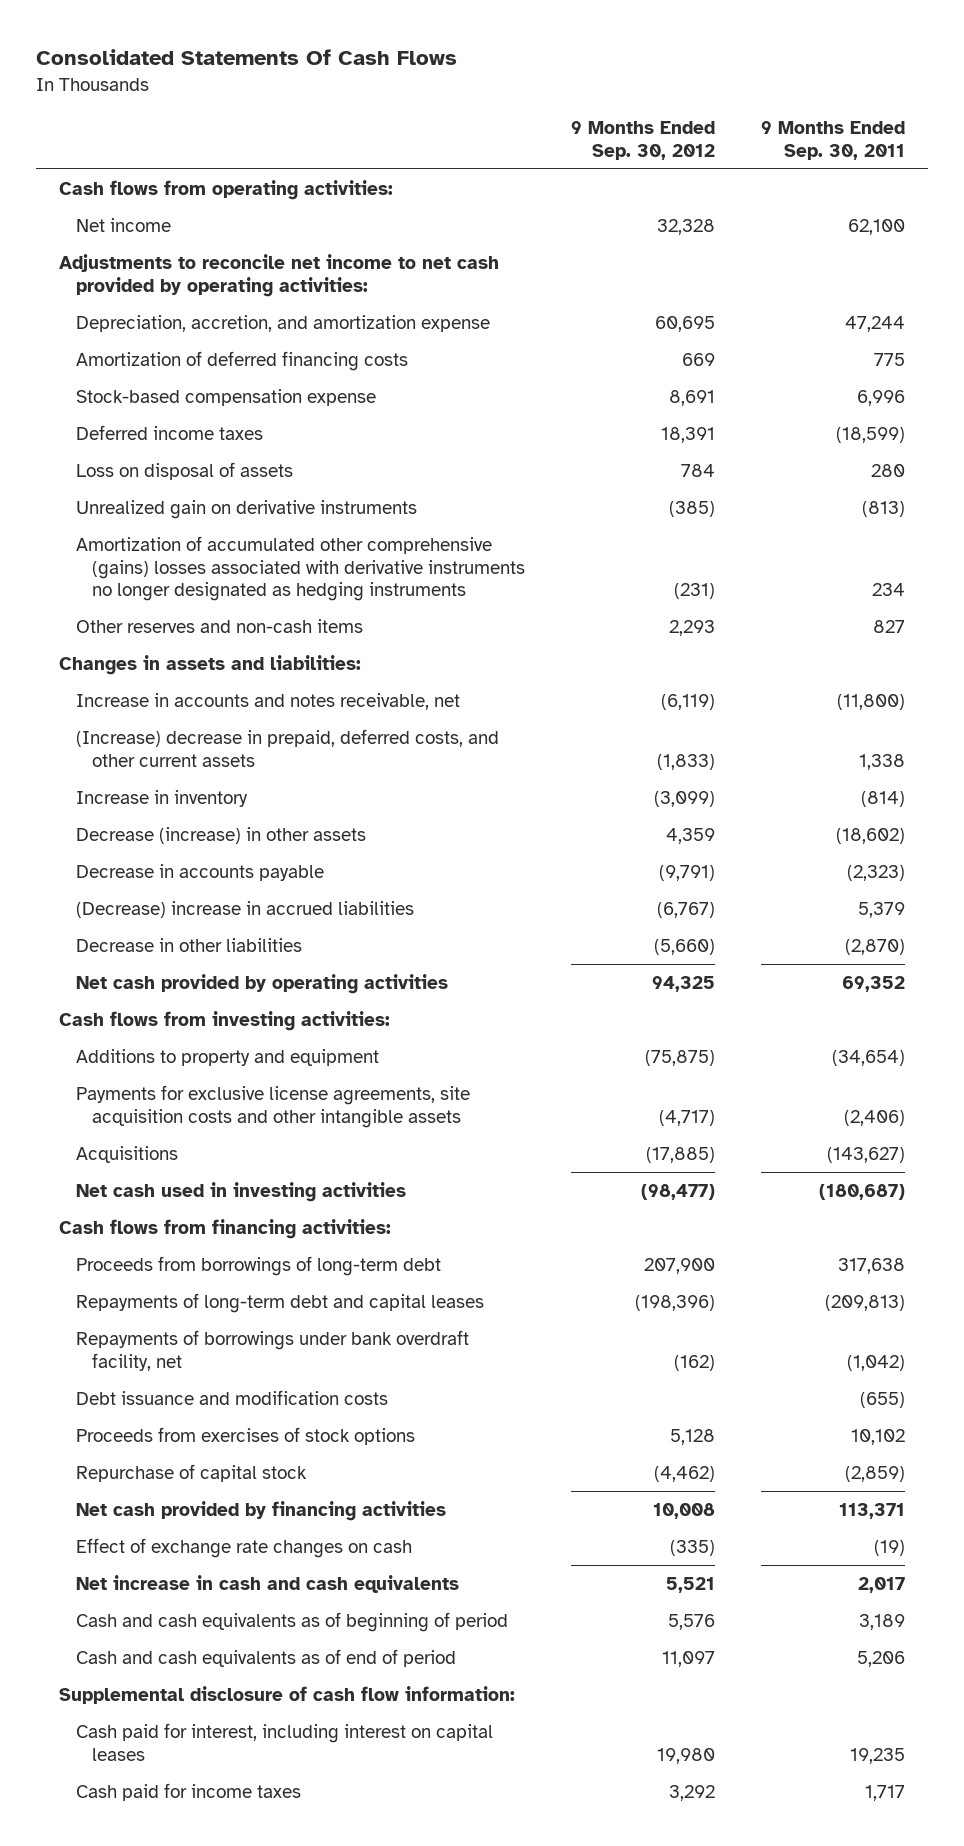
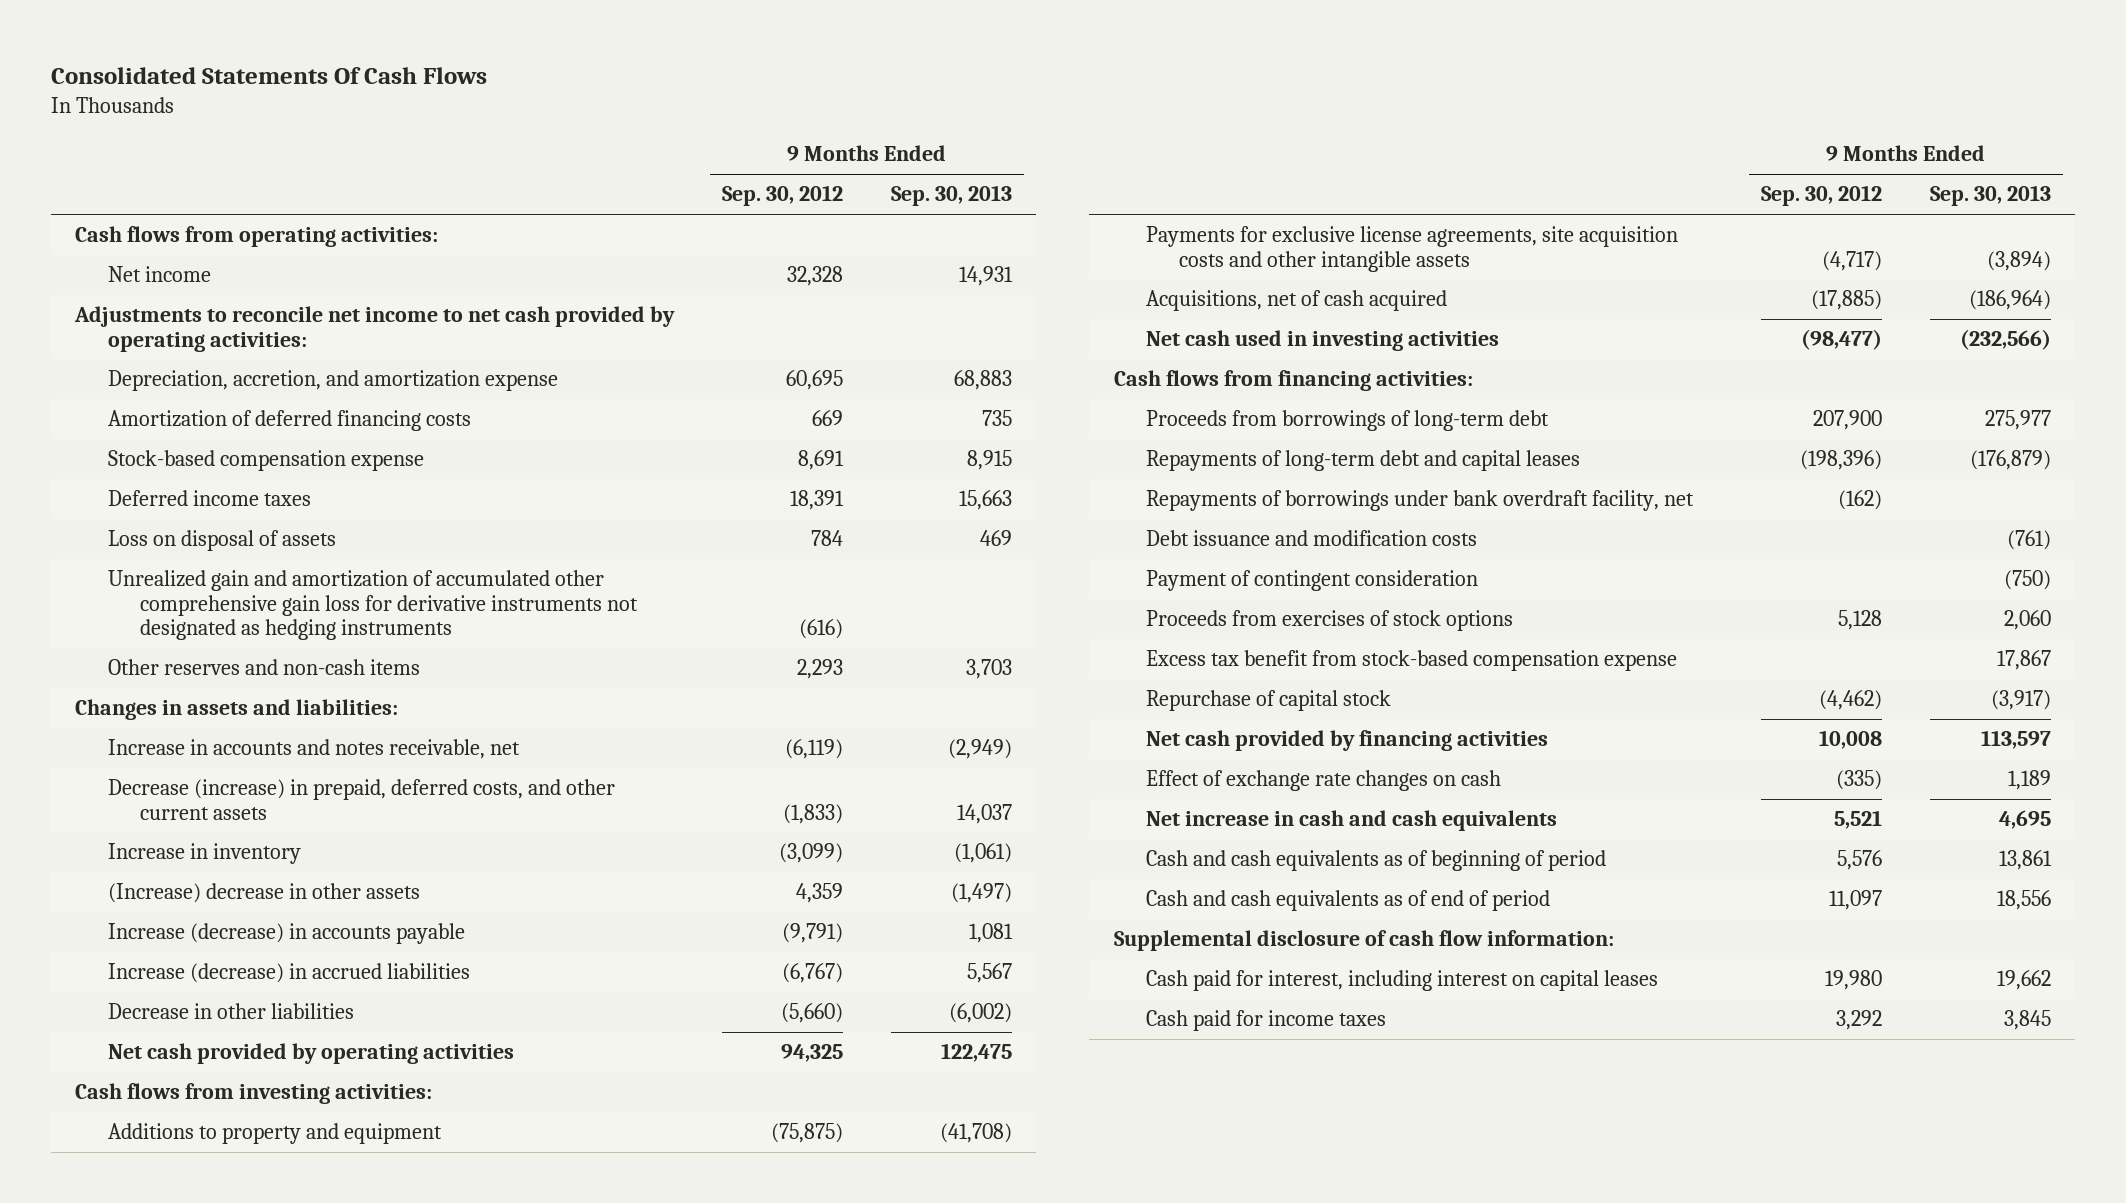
- | 9 Months Ended Sep. 30, 2012 | 9 Months Ended Sep. 30, 2011
+ | 9 Months Ended Sep. 30, 2012 | 9 Months Ended Sep. 30, 2013
- Unrealized gain on derivative instruments | (385) | (813)
- Amortization of accumulated other comprehensive (gains) losses associated with derivative instruments no longer designated as hedging instruments | (231) | 234
+ Unrealized gain and amortization of accumulated other comprehensive gain loss for derivative instruments not designated as hedging instruments | (616) |
- (Increase) decrease in prepaid, deferred costs, and other current assets | (1,833) | 1,338
+ Decrease (increase) in prepaid, deferred costs, and other current assets | (1,833) | 14,037
- Decrease (increase) in other assets | 4,359 | (18,602)
- Decrease in accounts payable | (9,791) | (2,323)
- (Decrease) increase in accrued liabilities | (6,767) | 5,379
+ (Increase) decrease in other assets | 4,359 | (1,497)
+ Increase (decrease) in accounts payable | (9,791) | 1,081
+ Increase (decrease) in accrued liabilities | (6,767) | 5,567
- Acquisitions | (17,885) | (143,627)
+ Acquisitions, net of cash acquired | (17,885) | (186,964)
+ Payment of contingent consideration | | (750)
+ Excess tax benefit from stock-based compensation expense | | 17,867

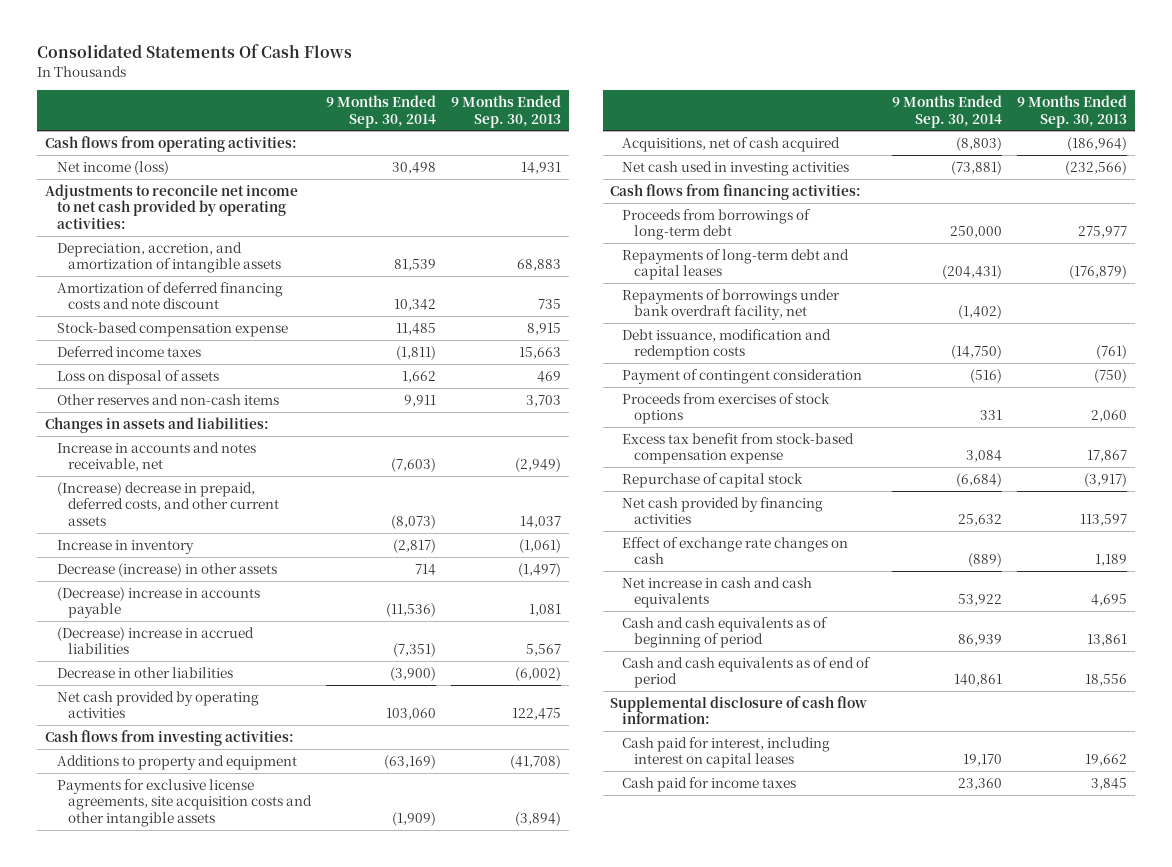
- | 9 Months Ended Sep. 30, 2012 | 9 Months Ended Sep. 30, 2013
+ | 9 Months Ended Sep. 30, 2014 | 9 Months Ended Sep. 30, 2013
- Net income | 32,328 | 14,931
+ Net income (loss) | 30,498 | 14,931
- Depreciation, accretion, and amortization expense | 60,695 | 68,883
- Amortization of deferred financing costs | 669 | 735
+ Depreciation, accretion, and amortization of intangible assets | 81,539 | 68,883
+ Amortization of deferred financing costs and note discount | 10,342 | 735
- Unrealized gain and amortization of accumulated other comprehensive gain loss for derivative instruments not designated as hedging instruments | (616) |
- Decrease (increase) in prepaid, deferred costs, and other current assets | (1,833) | 14,037
+ (Increase) decrease in prepaid, deferred costs, and other current assets | (8,073) | 14,037
- (Increase) decrease in other assets | 4,359 | (1,497)
- Increase (decrease) in accounts payable | (9,791) | 1,081
- Increase (decrease) in accrued liabilities | (6,767) | 5,567
+ Decrease (increase) in other assets | 714 | (1,497)
+ (Decrease) increase in accounts payable | (11,536) | 1,081
+ (Decrease) increase in accrued liabilities | (7,351) | 5,567
- Debt issuance and modification costs | | (761)
+ Debt issuance, modification and redemption costs | (14,750) | (761)

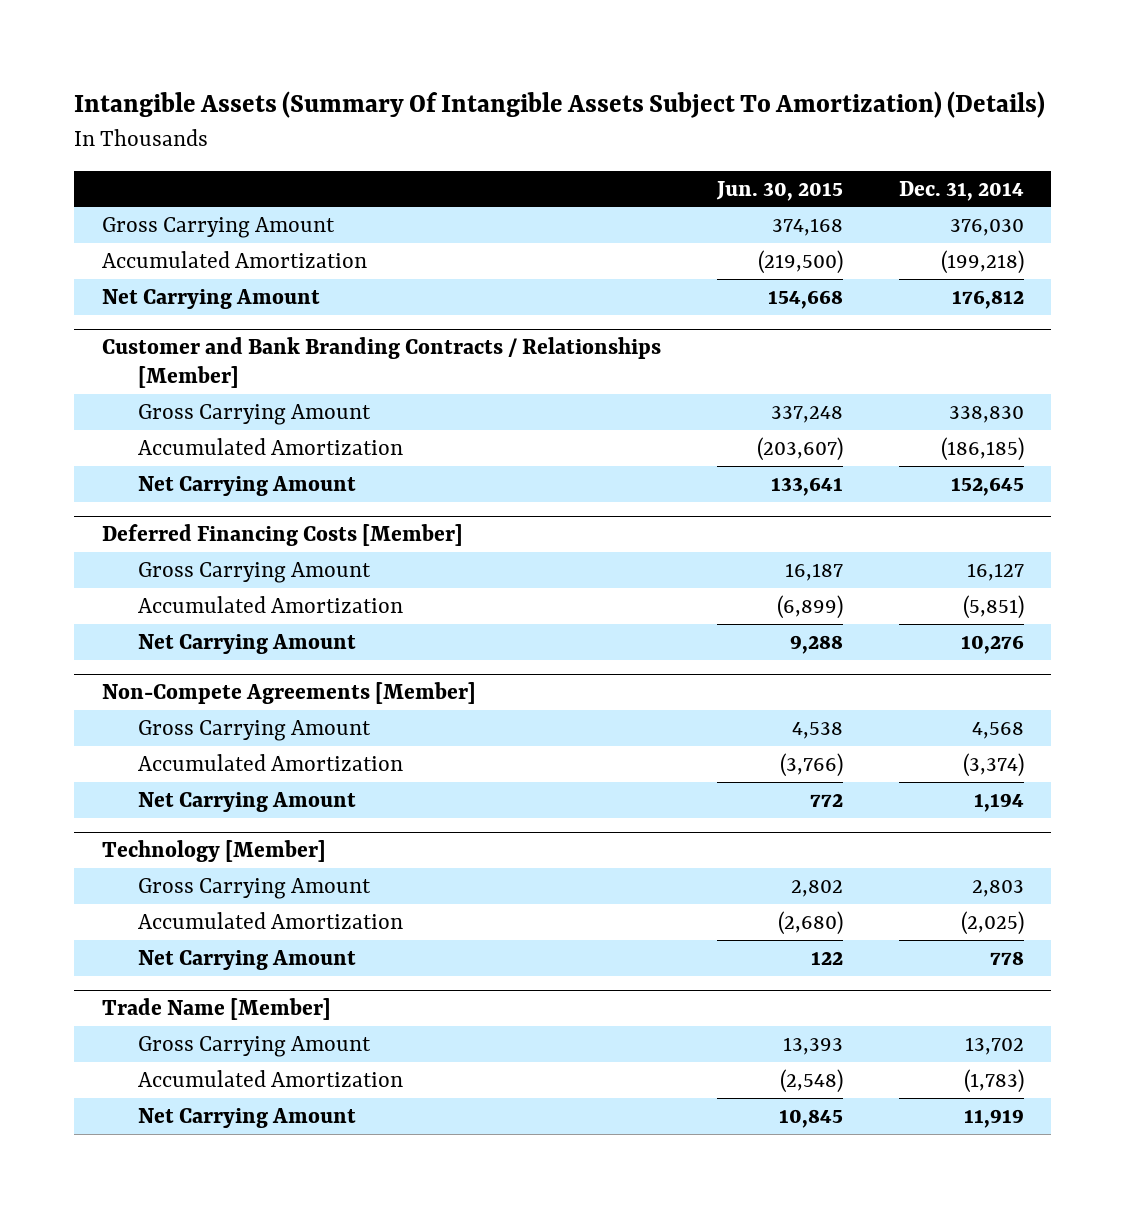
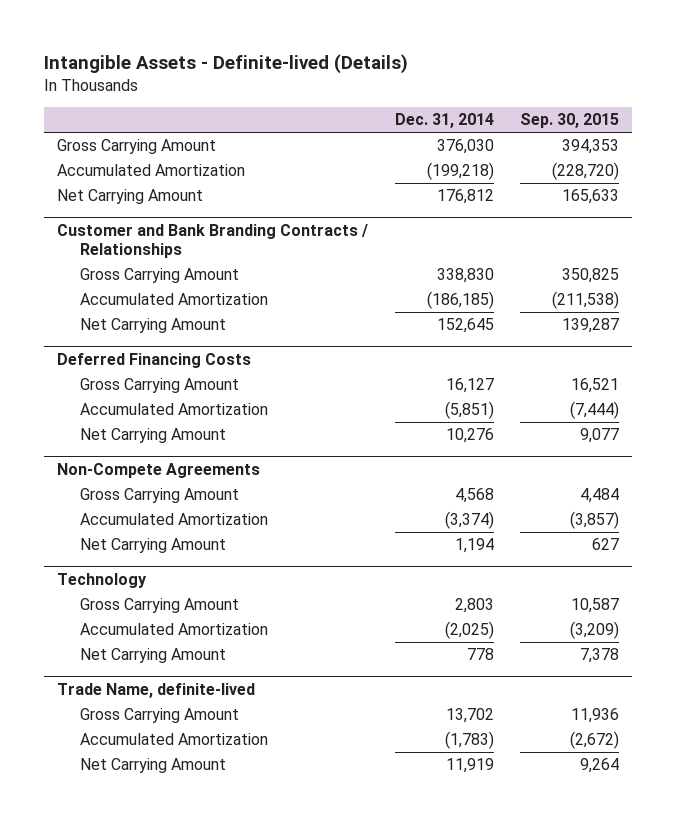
- Intangible Assets (Summary Of Intangible Assets Subject To Amortization) (Details)
+ Intangible Assets - Definite-lived (Details)
- | Jun. 30, 2015 | Dec. 31, 2014
+ | Dec. 31, 2014 | Sep. 30, 2015
- Customer and Bank Branding Contracts / Relationships [Member]
+ Customer and Bank Branding Contracts / Relationships
- Deferred Financing Costs [Member]
+ Deferred Financing Costs
- Non-Compete Agreements [Member]
+ Non-Compete Agreements
- Technology [Member]
+ Technology
- Trade Name [Member]
+ Trade Name, definite-lived

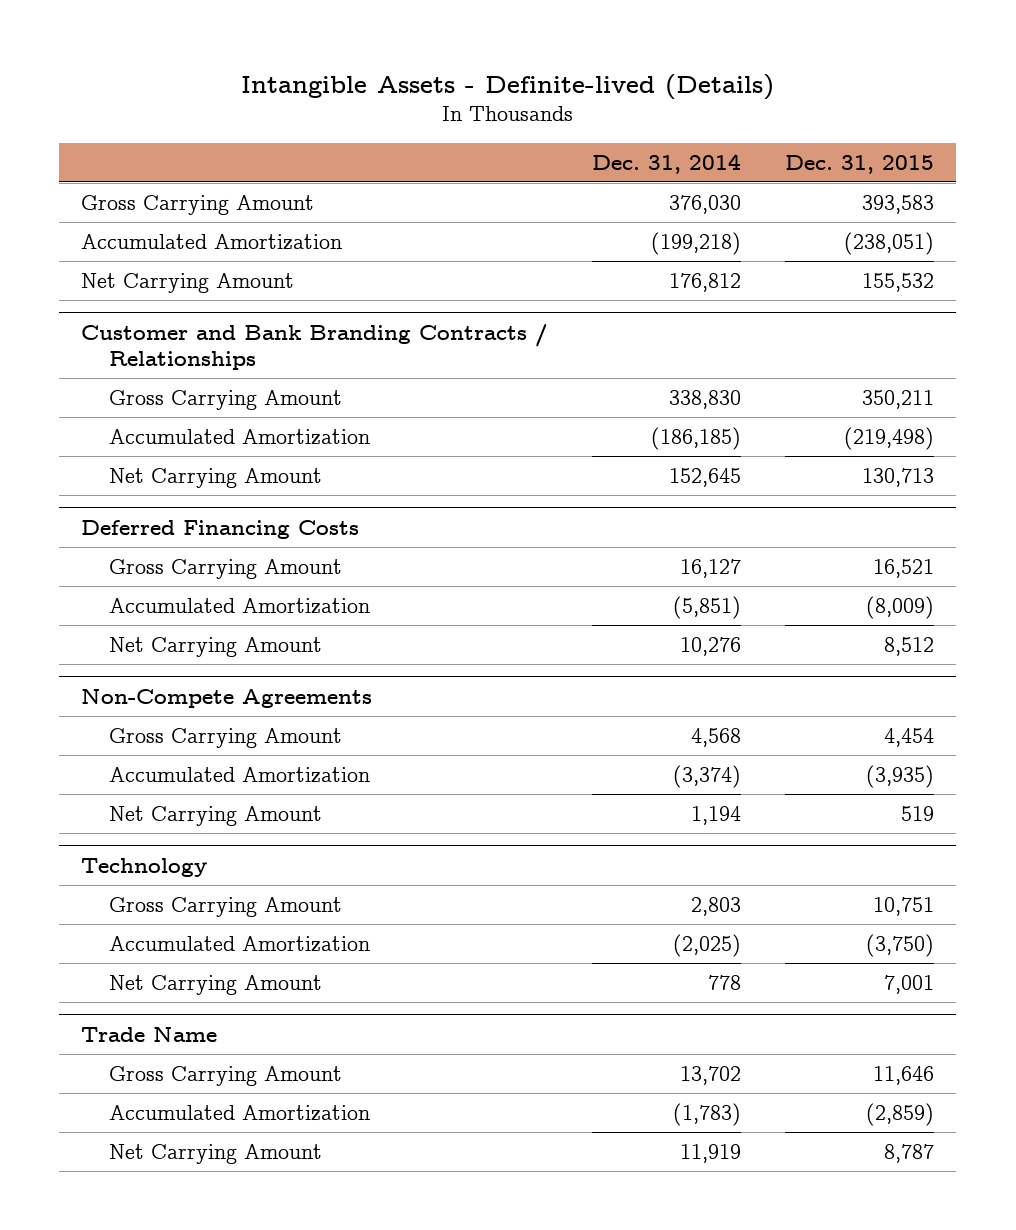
- | Dec. 31, 2014 | Sep. 30, 2015
+ | Dec. 31, 2014 | Dec. 31, 2015
- Trade Name, definite-lived
+ Trade Name

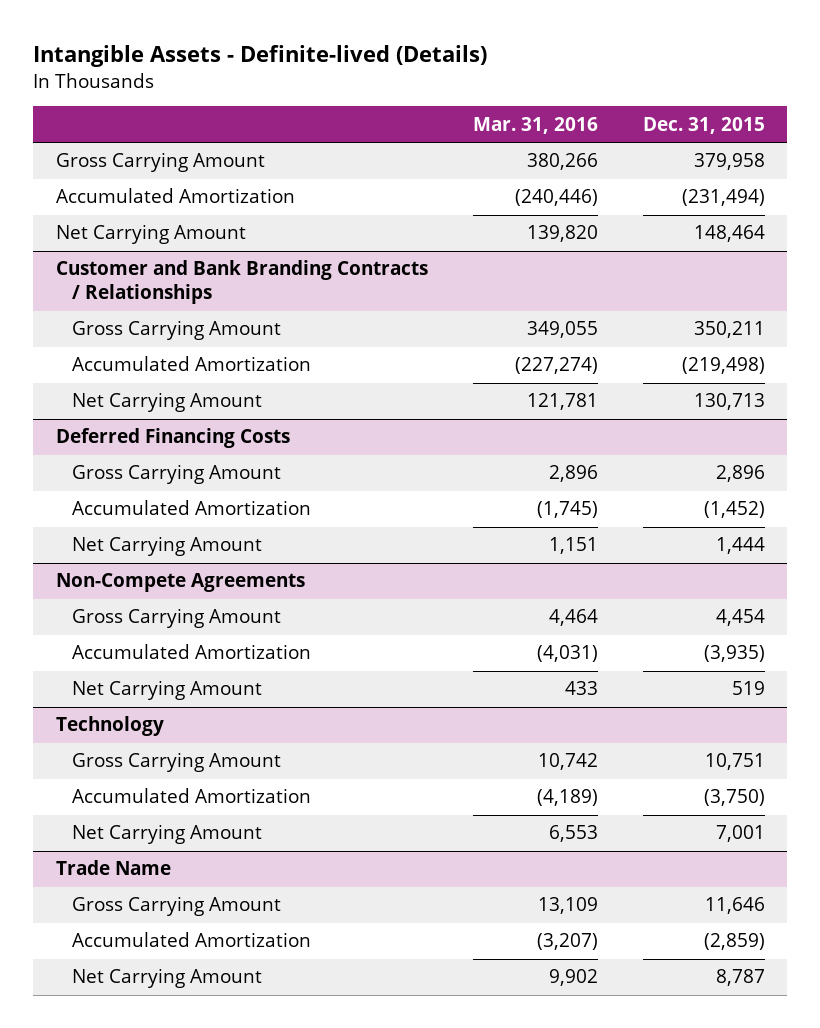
- | Dec. 31, 2014 | Dec. 31, 2015
+ | Mar. 31, 2016 | Dec. 31, 2015
- Gross Carrying Amount | 376,030 | 393,583
- Accumulated Amortization | (199,218) | (238,051)
- Net Carrying Amount | 176,812 | 155,532
+ Gross Carrying Amount | 380,266 | 379,958
+ Accumulated Amortization | (240,446) | (231,494)
+ Net Carrying Amount | 139,820 | 148,464
@ Deferred Financing Costs
- Gross Carrying Amount | 16,127 | 16,521
- Accumulated Amortization | (5,851) | (8,009)
- Net Carrying Amount | 10,276 | 8,512
+ Gross Carrying Amount | 2,896 | 2,896
+ Accumulated Amortization | (1,745) | (1,452)
+ Net Carrying Amount | 1,151 | 1,444

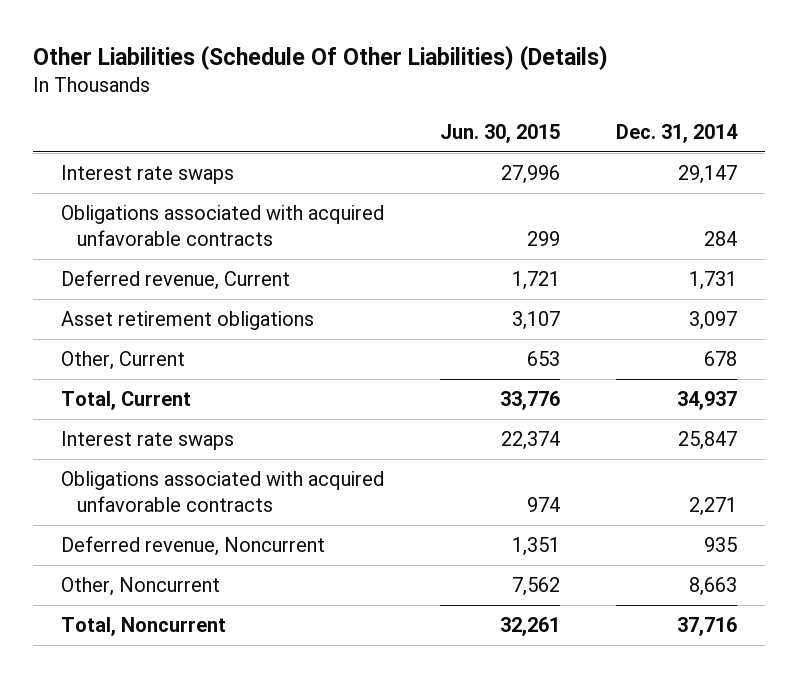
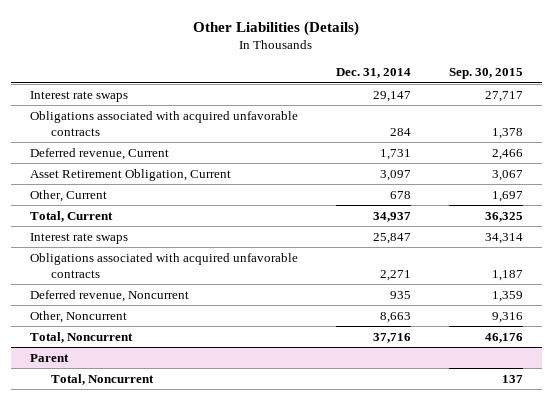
- Other Liabilities (Schedule Of Other Liabilities) (Details)
+ Other Liabilities (Details)
- | Jun. 30, 2015 | Dec. 31, 2014
+ | Dec. 31, 2014 | Sep. 30, 2015
- Asset retirement obligations | 3,107 | 3,097
+ Asset Retirement Obligation, Current | 3,097 | 3,067
+ Parent
+ Total, Noncurrent | | 137

